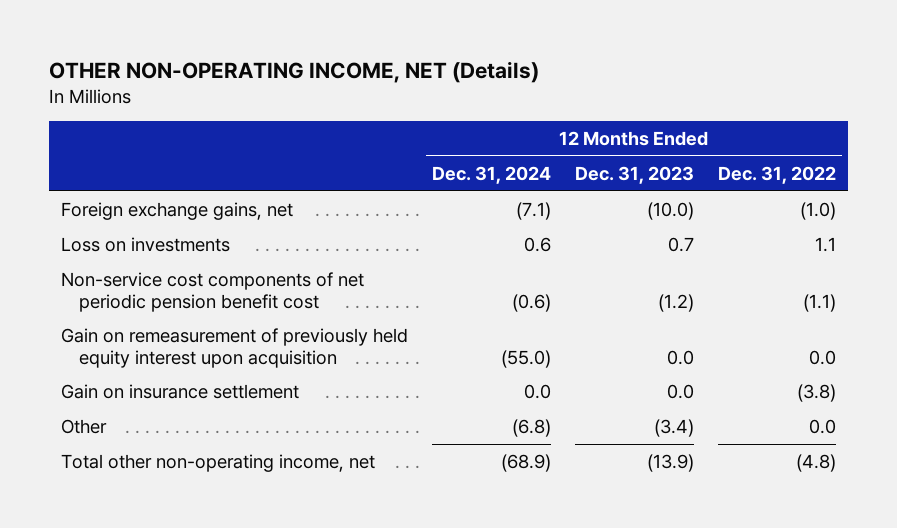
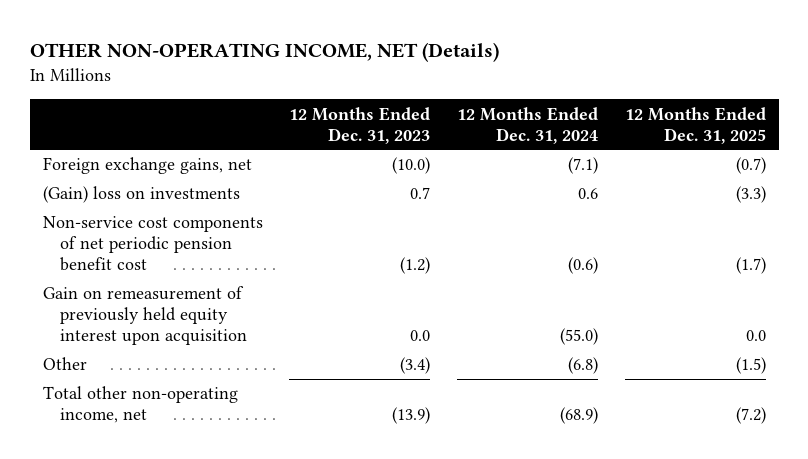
- | 12 Months Ended Dec. 31, 2024 | 12 Months Ended Dec. 31, 2023 | 12 Months Ended Dec. 31, 2022
+ | 12 Months Ended Dec. 31, 2023 | 12 Months Ended Dec. 31, 2024 | 12 Months Ended Dec. 31, 2025
- Loss on investments | 0.6 | 0.7 | 1.1
+ (Gain) loss on investments | 0.7 | 0.6 | (3.3)
- Gain on insurance settlement | 0.0 | 0.0 | (3.8)

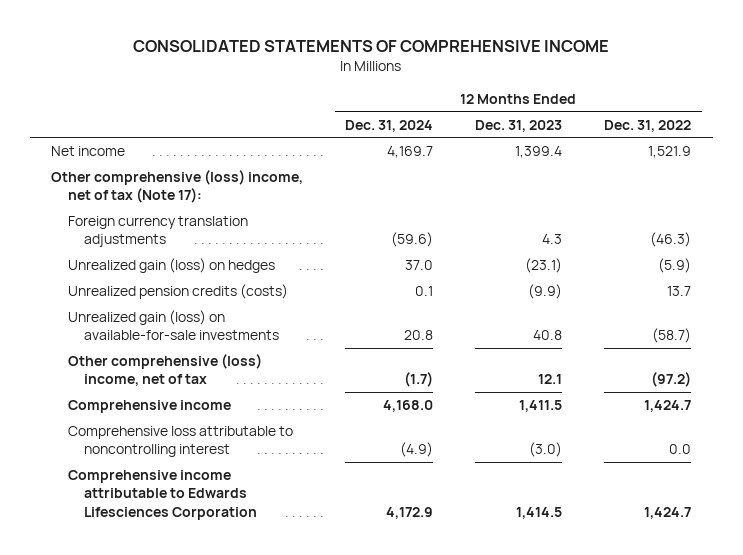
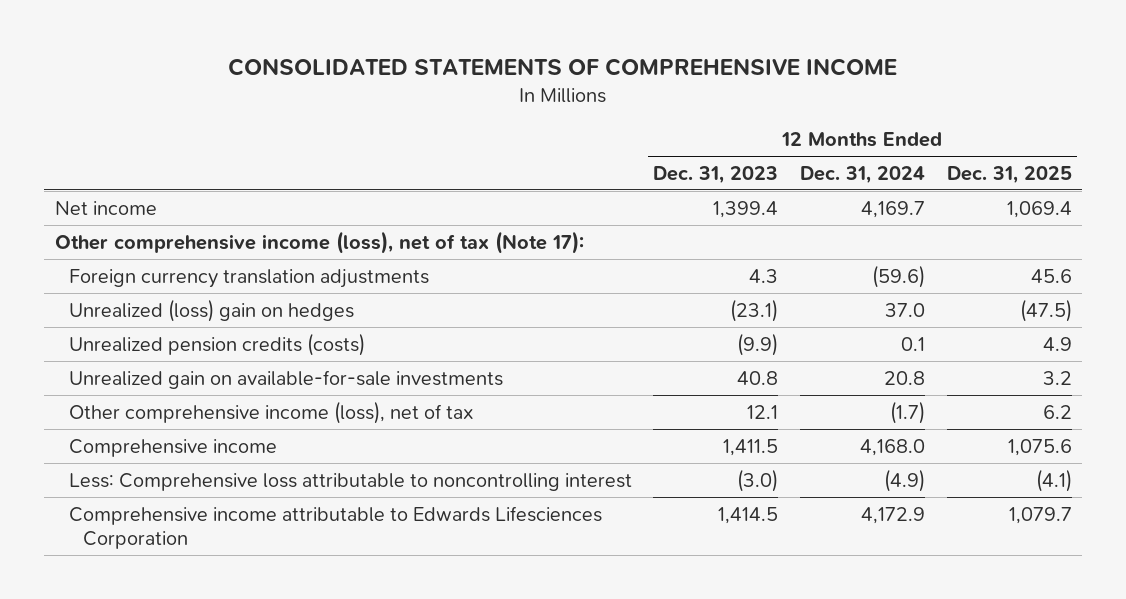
- | 12 Months Ended Dec. 31, 2024 | 12 Months Ended Dec. 31, 2023 | 12 Months Ended Dec. 31, 2022
+ | 12 Months Ended Dec. 31, 2023 | 12 Months Ended Dec. 31, 2024 | 12 Months Ended Dec. 31, 2025
- Other comprehensive (loss) income, net of tax (Note 17):
+ Other comprehensive income (loss), net of tax (Note 17):
- Unrealized gain (loss) on hedges | 37.0 | (23.1) | (5.9)
+ Unrealized (loss) gain on hedges | (23.1) | 37.0 | (47.5)
- Unrealized gain (loss) on available-for-sale investments | 20.8 | 40.8 | (58.7)
- Other comprehensive (loss) income, net of tax | (1.7) | 12.1 | (97.2)
+ Unrealized gain on available-for-sale investments | 40.8 | 20.8 | 3.2
+ Other comprehensive income (loss), net of tax | 12.1 | (1.7) | 6.2
- Comprehensive loss attributable to noncontrolling interest | (4.9) | (3.0) | 0.0
+ Less: Comprehensive loss attributable to noncontrolling interest | (3.0) | (4.9) | (4.1)

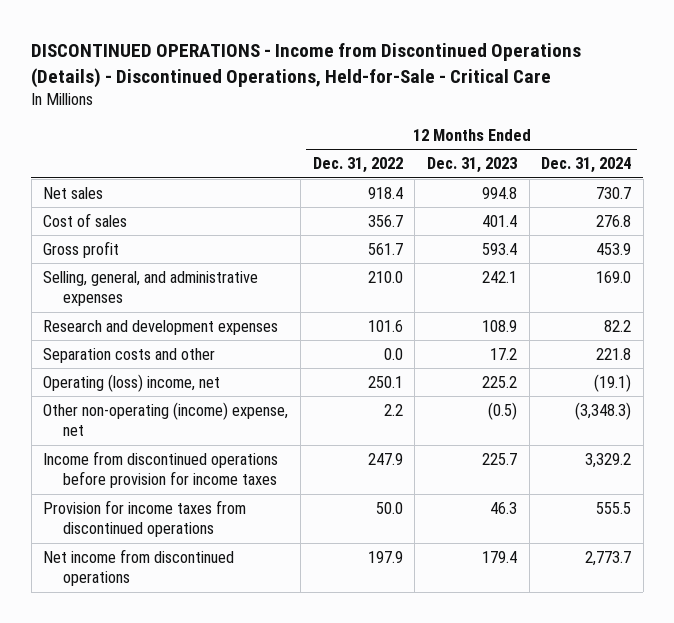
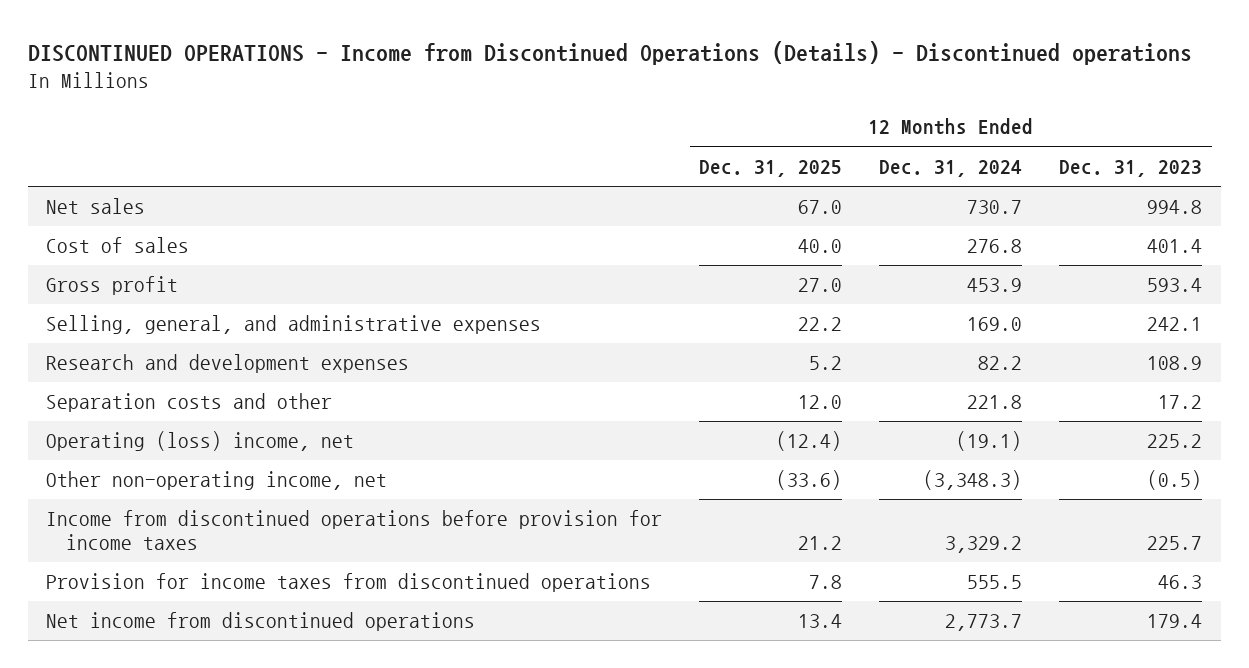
- DISCONTINUED OPERATIONS - Income from Discontinued Operations (Details) - Discontinued Operations, Held-for-Sale - Critical Care
+ DISCONTINUED OPERATIONS - Income from Discontinued Operations (Details) - Discontinued operations
- | 12 Months Ended Dec. 31, 2022 | 12 Months Ended Dec. 31, 2023 | 12 Months Ended Dec. 31, 2024
+ | 12 Months Ended Dec. 31, 2025 | 12 Months Ended Dec. 31, 2024 | 12 Months Ended Dec. 31, 2023
- Other non-operating (income) expense, net | 2.2 | (0.5) | (3,348.3)
+ Other non-operating income, net | (33.6) | (3,348.3) | (0.5)

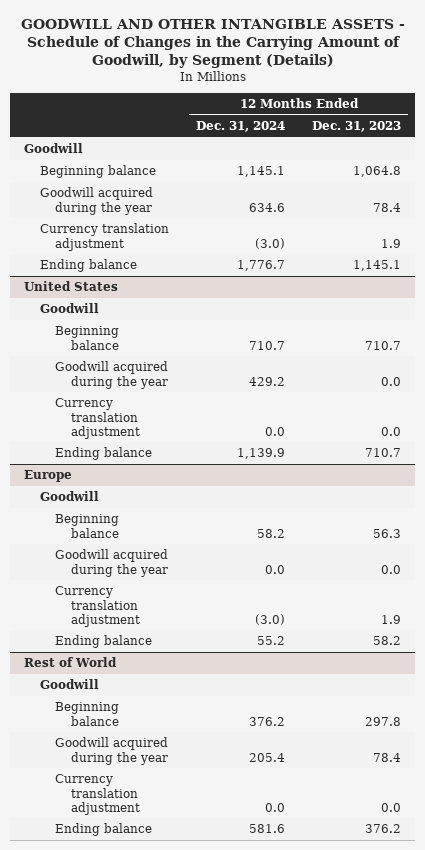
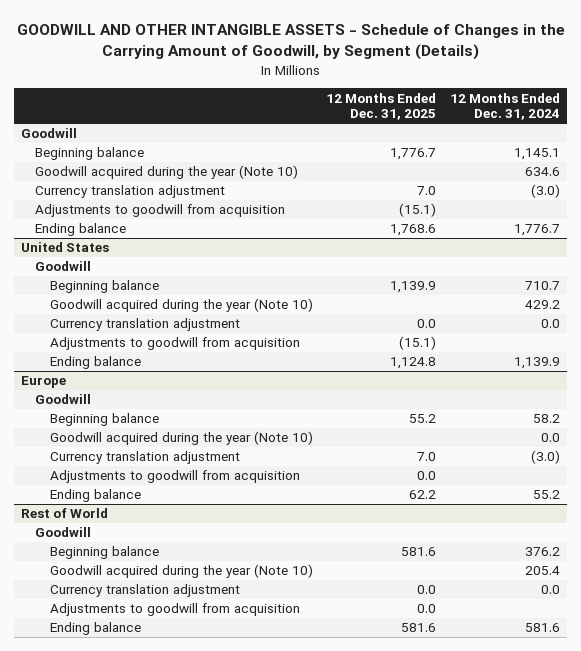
- | 12 Months Ended Dec. 31, 2024 | 12 Months Ended Dec. 31, 2023
+ | 12 Months Ended Dec. 31, 2025 | 12 Months Ended Dec. 31, 2024
- Goodwill acquired during the year | 634.6 | 78.4
+ Goodwill acquired during the year (Note 10) | | 634.6
+ Adjustments to goodwill from acquisition | (15.1) |
@ United States
- Goodwill acquired during the year | 429.2 | 0.0
+ Goodwill acquired during the year (Note 10) | | 429.2
+ Adjustments to goodwill from acquisition | (15.1) |
@ Europe
- Goodwill acquired during the year | 0.0 | 0.0
+ Goodwill acquired during the year (Note 10) | | 0.0
+ Adjustments to goodwill from acquisition | 0.0 |
@ Rest of World
- Goodwill acquired during the year | 205.4 | 78.4
+ Goodwill acquired during the year (Note 10) | | 205.4
+ Adjustments to goodwill from acquisition | 0.0 |

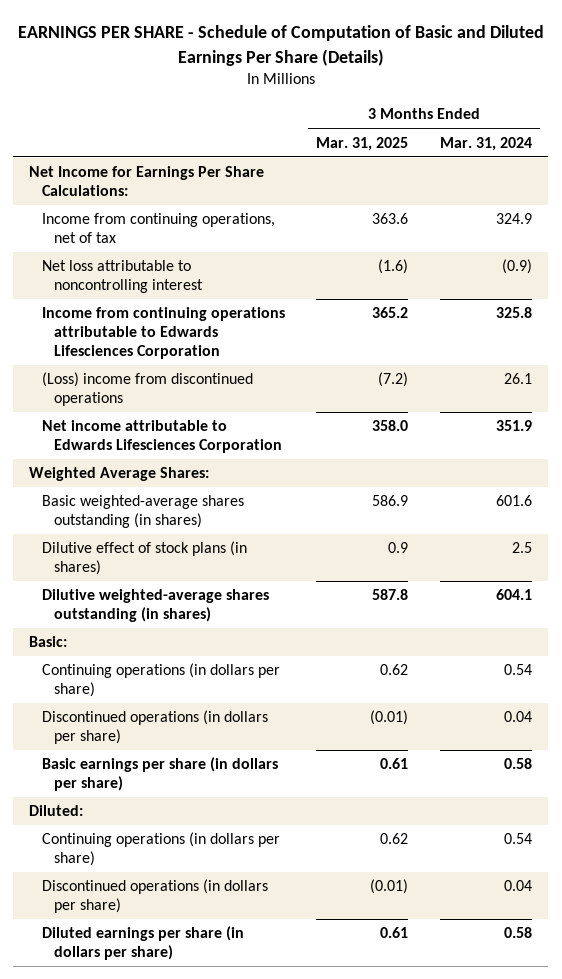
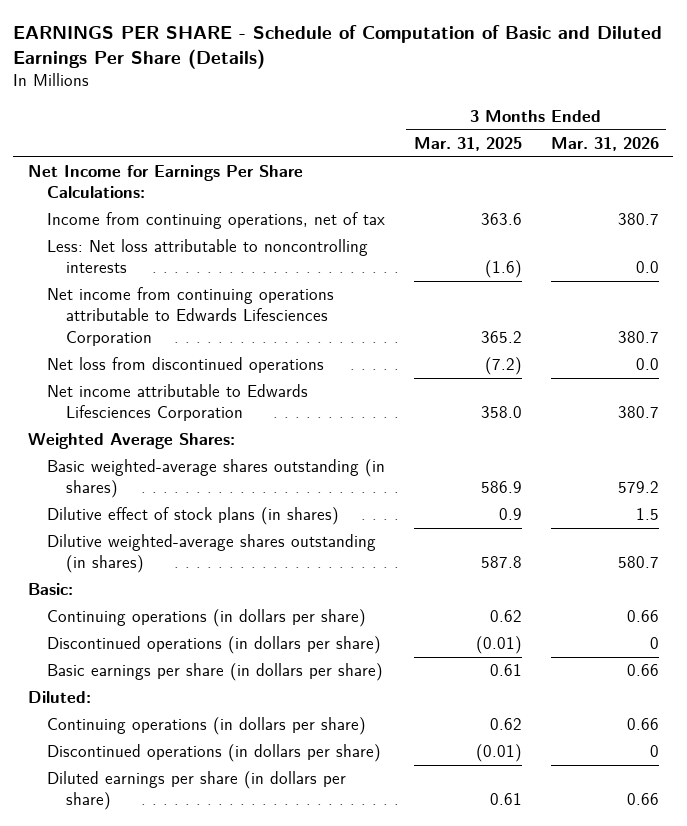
- | 3 Months Ended Mar. 31, 2025 | 3 Months Ended Mar. 31, 2024
+ | 3 Months Ended Mar. 31, 2025 | 3 Months Ended Mar. 31, 2026
- Net loss attributable to noncontrolling interest | (1.6) | (0.9)
- Income from continuing operations attributable to Edwards Lifesciences Corporation | 365.2 | 325.8
- (Loss) income from discontinued operations | (7.2) | 26.1
+ Less: Net loss attributable to noncontrolling interests | (1.6) | 0.0
+ Net income from continuing operations attributable to Edwards Lifesciences Corporation | 365.2 | 380.7
+ Net loss from discontinued operations | (7.2) | 0.0

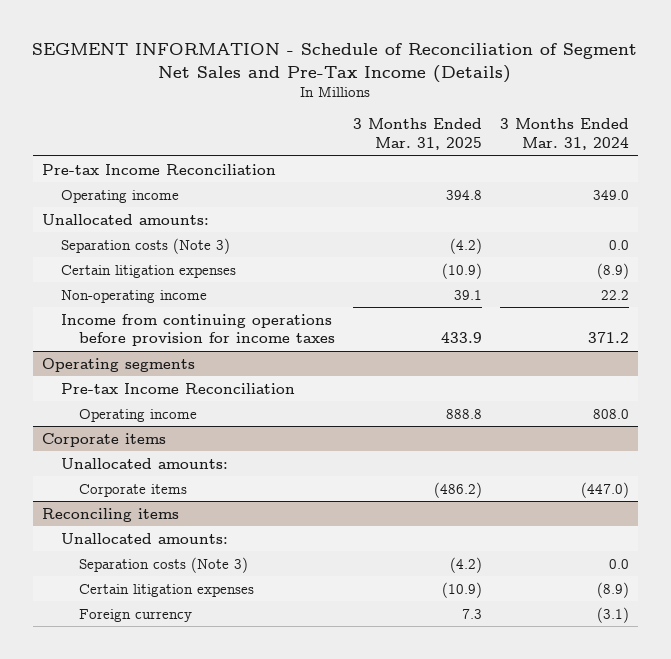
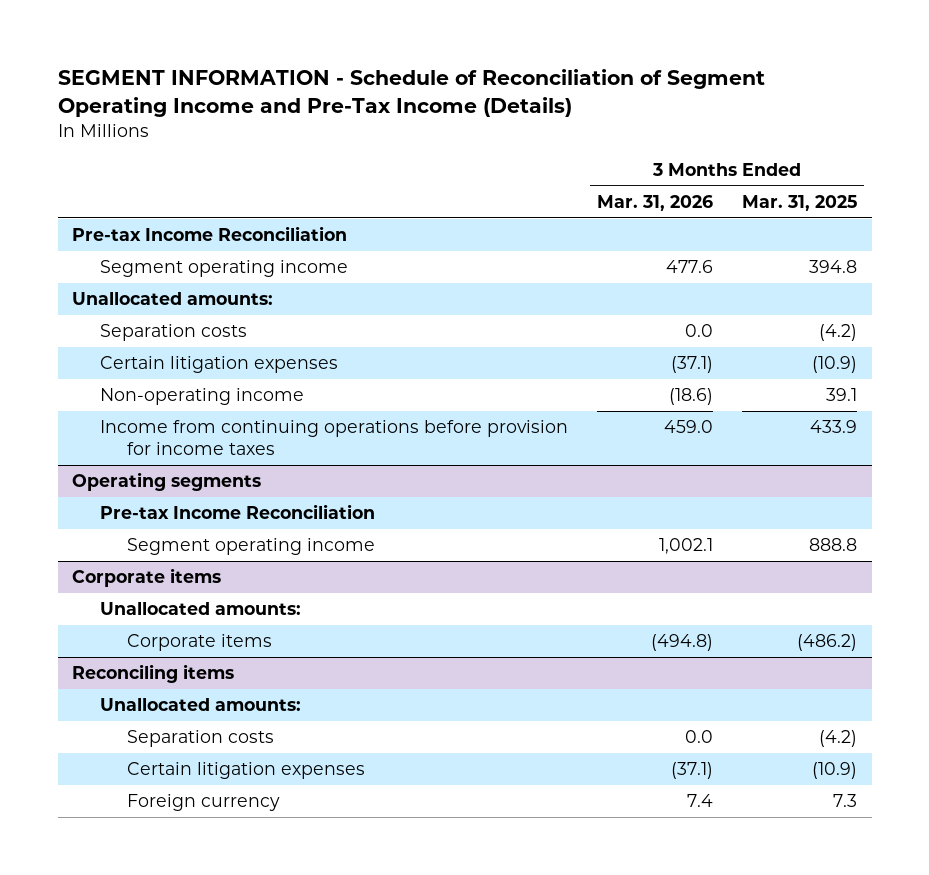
- SEGMENT INFORMATION - Schedule of Reconciliation of Segment Net Sales and Pre-Tax Income (Details)
+ SEGMENT INFORMATION - Schedule of Reconciliation of Segment Operating Income and Pre-Tax Income (Details)
- | 3 Months Ended Mar. 31, 2025 | 3 Months Ended Mar. 31, 2024
+ | 3 Months Ended Mar. 31, 2026 | 3 Months Ended Mar. 31, 2025
- Operating income | 394.8 | 349.0
+ Segment operating income | 477.6 | 394.8
- Separation costs (Note 3) | (4.2) | 0.0
+ Separation costs | 0.0 | (4.2)
@ Operating segments
- Operating income | 888.8 | 808.0
+ Segment operating income | 1,002.1 | 888.8
@ Reconciling items
- Separation costs (Note 3) | (4.2) | 0.0
+ Separation costs | 0.0 | (4.2)

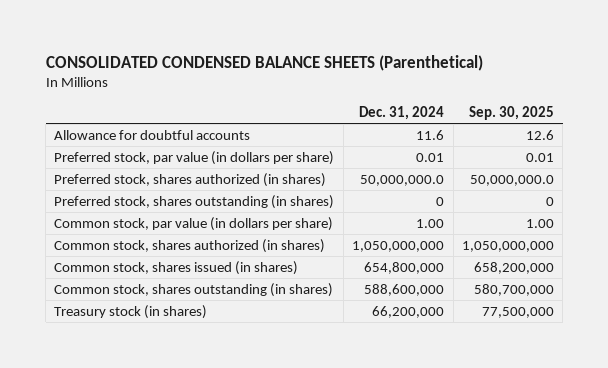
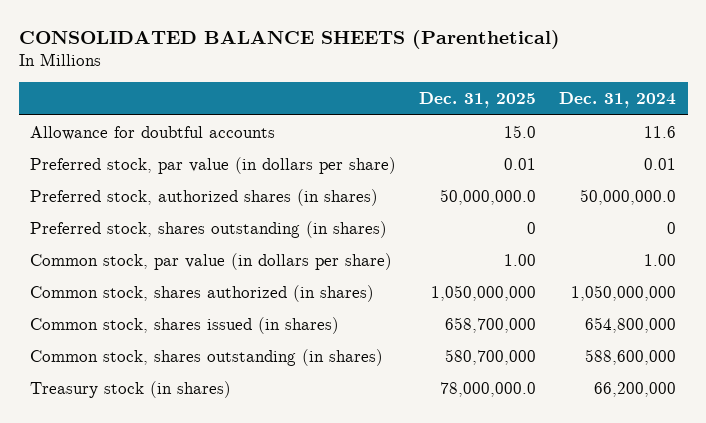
- CONSOLIDATED CONDENSED BALANCE SHEETS (Parenthetical)
+ CONSOLIDATED BALANCE SHEETS (Parenthetical)
- | Dec. 31, 2024 | Sep. 30, 2025
+ | Dec. 31, 2025 | Dec. 31, 2024
- Preferred stock, shares authorized (in shares) | 50,000,000.0 | 50,000,000.0
+ Preferred stock, authorized shares (in shares) | 50,000,000.0 | 50,000,000.0

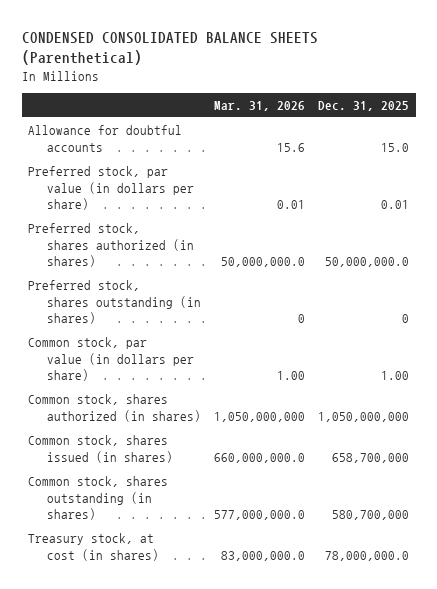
- CONSOLIDATED BALANCE SHEETS (Parenthetical)
+ CONDENSED CONSOLIDATED BALANCE SHEETS (Parenthetical)
- | Dec. 31, 2025 | Dec. 31, 2024
+ | Mar. 31, 2026 | Dec. 31, 2025
- Preferred stock, authorized shares (in shares) | 50,000,000.0 | 50,000,000.0
+ Preferred stock, shares authorized (in shares) | 50,000,000.0 | 50,000,000.0
- Treasury stock (in shares) | 78,000,000.0 | 66,200,000
+ Treasury stock, at cost (in shares) | 83,000,000.0 | 78,000,000.0

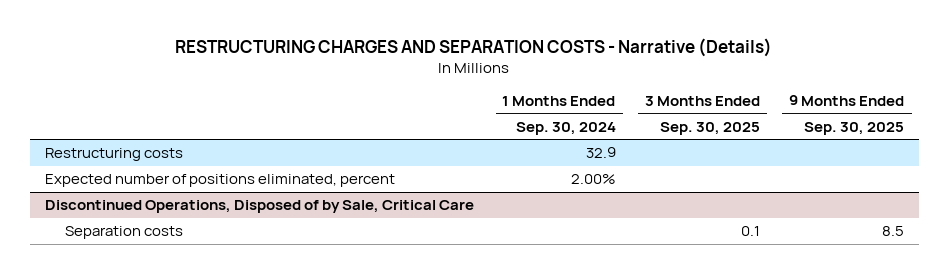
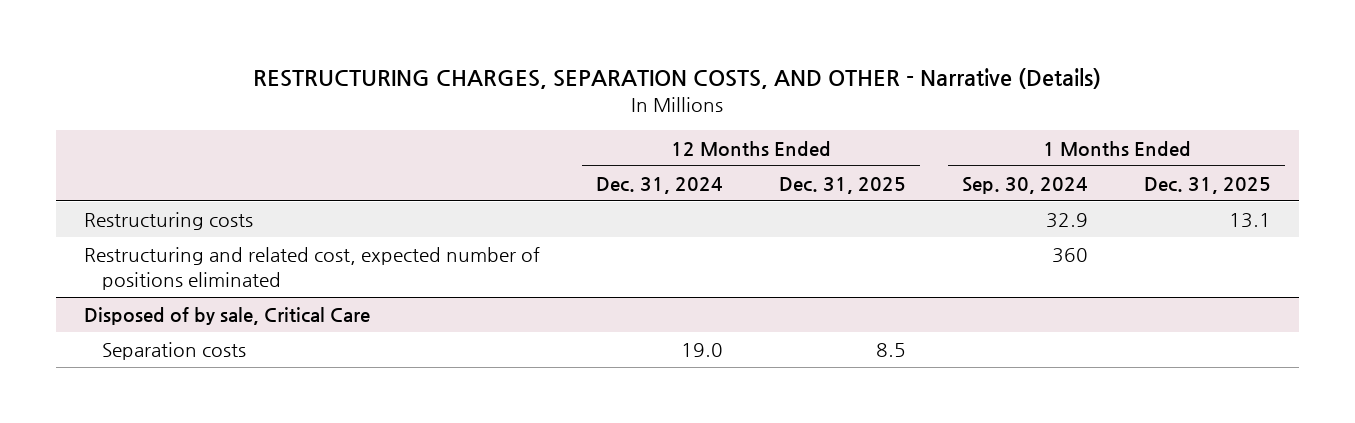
- RESTRUCTURING CHARGES AND SEPARATION COSTS - Narrative (Details)
+ RESTRUCTURING CHARGES, SEPARATION COSTS, AND OTHER - Narrative (Details)
- | 1 Months Ended Sep. 30, 2024 | 3 Months Ended Sep. 30, 2025 | 9 Months Ended Sep. 30, 2025
+ | 12 Months Ended Dec. 31, 2024 | 12 Months Ended Dec. 31, 2025 | 1 Months Ended Sep. 30, 2024 | 1 Months Ended Dec. 31, 2025
- Expected number of positions eliminated, percent | 2.00% | |
- Discontinued Operations, Disposed of by Sale, Critical Care
+ Restructuring and related cost, expected number of positions eliminated | | | 360 |
+ Disposed of by sale, Critical Care

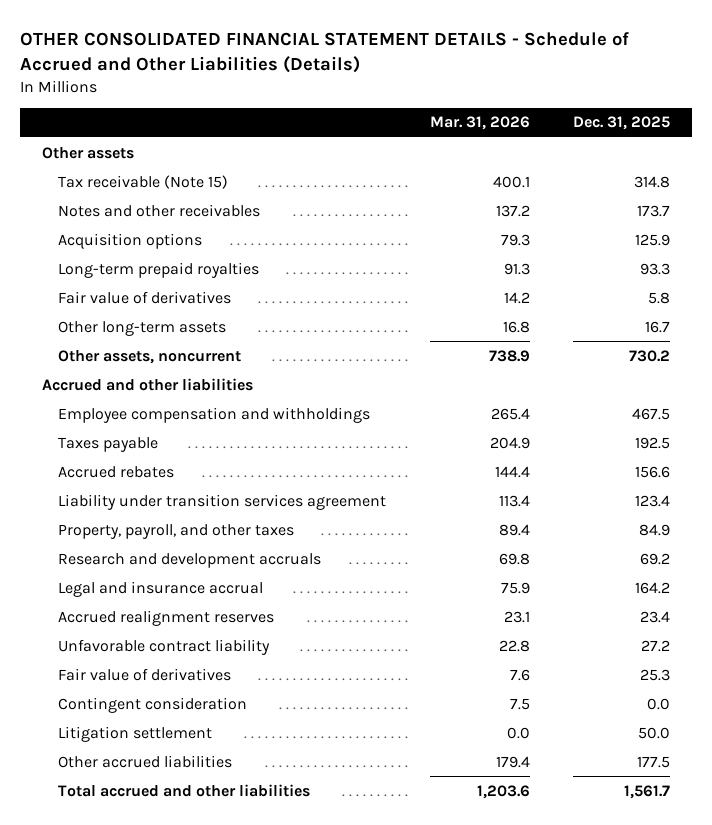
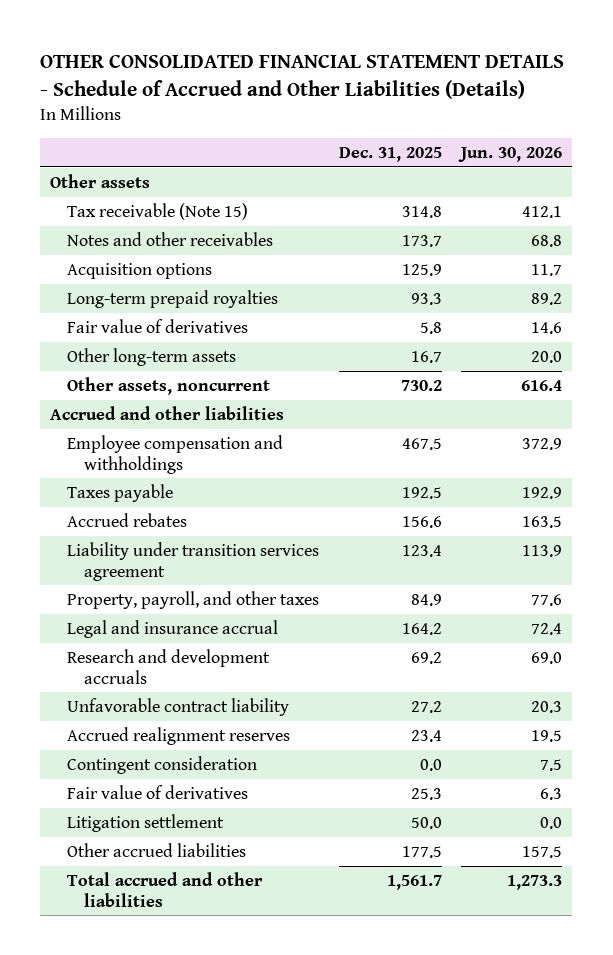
- | Mar. 31, 2026 | Dec. 31, 2025
+ | Dec. 31, 2025 | Jun. 30, 2026
moved down: Research and development accruals | 69.2 | 69.0
moved down: Accrued realignment reserves | 23.4 | 19.5
moved down: Fair value of derivatives | 25.3 | 6.3

